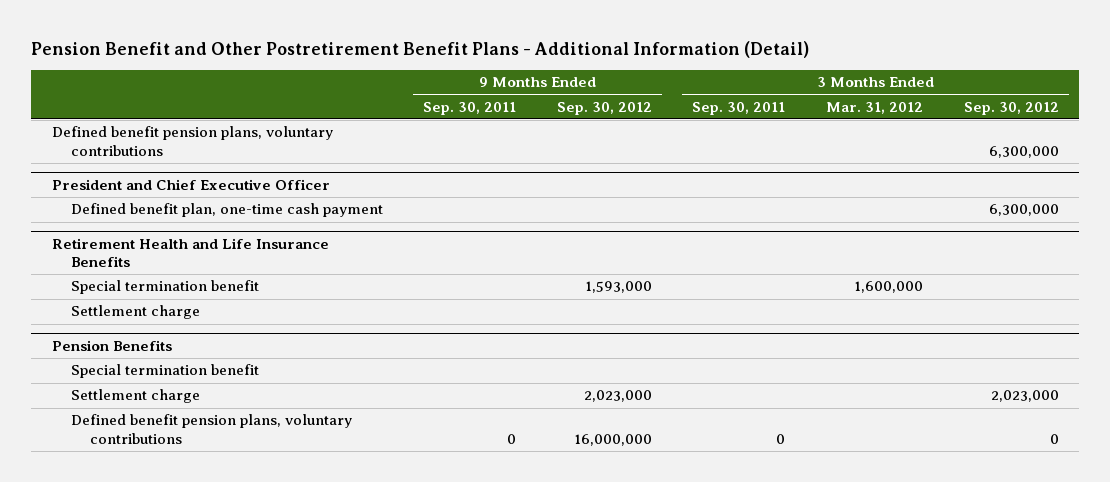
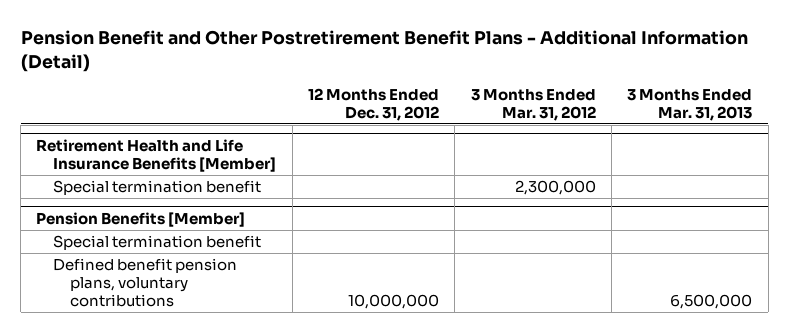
- | 9 Months Ended Sep. 30, 2011 | 9 Months Ended Sep. 30, 2012 | 3 Months Ended Sep. 30, 2011 | 3 Months Ended Mar. 31, 2012 | 3 Months Ended Sep. 30, 2012
+ | 12 Months Ended Dec. 31, 2012 | 3 Months Ended Mar. 31, 2012 | 3 Months Ended Mar. 31, 2013
- Defined benefit pension plans, voluntary contributions | | | | | 6,300,000
- President and Chief Executive Officer
- Defined benefit plan, one-time cash payment | | | | | 6,300,000
- Retirement Health and Life Insurance Benefits
- Special termination benefit | | 1,593,000 | | 1,600,000 |
- Settlement charge
- Pension Benefits
+ Retirement Health and Life Insurance Benefits [Member]
+ Special termination benefit | | 2,300,000 |
+ Pension Benefits [Member]
- Settlement charge | | 2,023,000 | | | 2,023,000

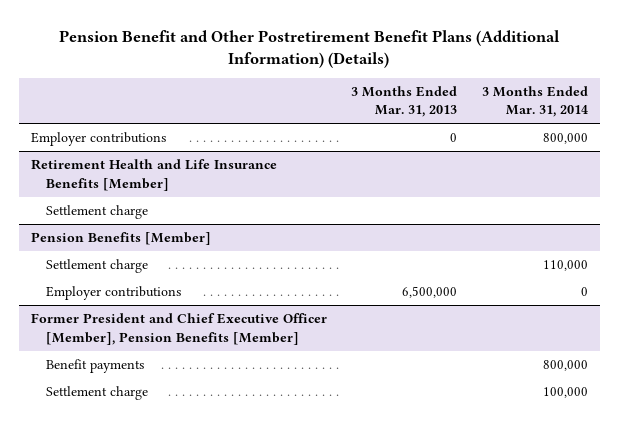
- Pension Benefit and Other Postretirement Benefit Plans - Additional Information (Detail)
+ Pension Benefit and Other Postretirement Benefit Plans (Additional Information) (Details)
- | 12 Months Ended Dec. 31, 2012 | 3 Months Ended Mar. 31, 2012 | 3 Months Ended Mar. 31, 2013
+ | 3 Months Ended Mar. 31, 2013 | 3 Months Ended Mar. 31, 2014
+ Employer contributions | 0 | 800,000
@ Retirement Health and Life Insurance Benefits [Member]
- Special termination benefit | | 2,300,000 |
+ Settlement charge
@ Pension Benefits [Member]
- Special termination benefit
- Defined benefit pension plans, voluntary contributions | 10,000,000 | | 6,500,000
+ Settlement charge | | 110,000
+ Employer contributions | 6,500,000 | 0
+ Former President and Chief Executive Officer [Member], Pension Benefits [Member]
+ Benefit payments | | 800,000
+ Settlement charge | | 100,000

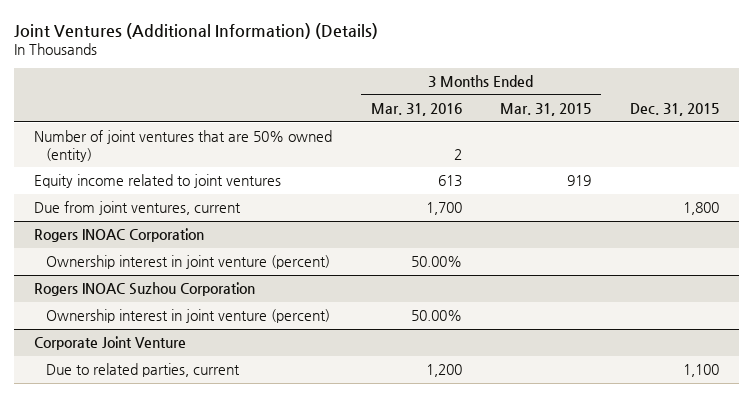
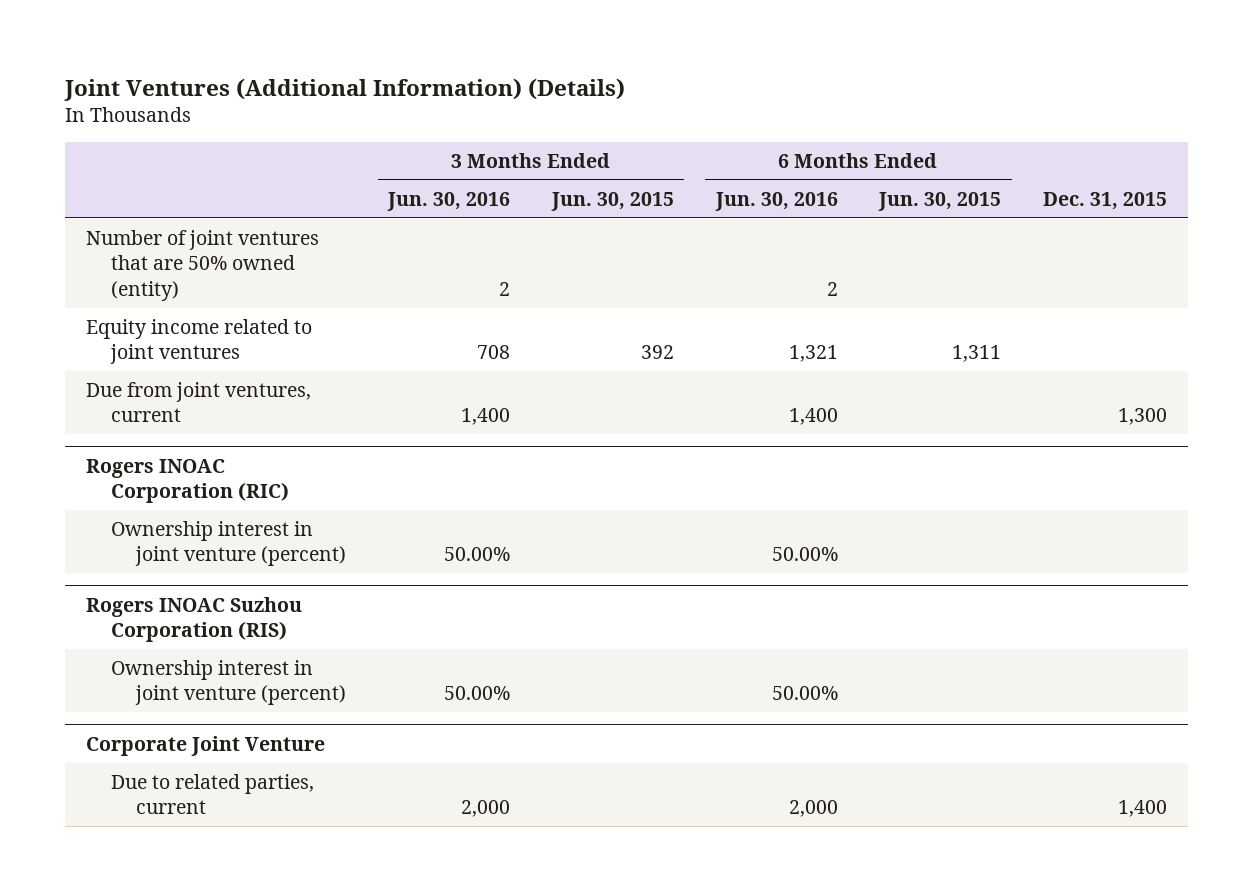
- | 3 Months Ended Mar. 31, 2016 | 3 Months Ended Mar. 31, 2015 | Dec. 31, 2015
+ | 3 Months Ended Jun. 30, 2016 | 3 Months Ended Jun. 30, 2015 | 6 Months Ended Jun. 30, 2016 | 6 Months Ended Jun. 30, 2015 | Dec. 31, 2015
- Due from joint ventures, current | 1,700 | | 1,800
- Rogers INOAC Corporation
+ Due from joint ventures, current | 1,400 | | 1,400 | | 1,300
+ Rogers INOAC Corporation (RIC)
- Rogers INOAC Suzhou Corporation
+ Rogers INOAC Suzhou Corporation (RIS)
@ Corporate Joint Venture
- Due to related parties, current | 1,200 | | 1,100
+ Due to related parties, current | 2,000 | | 2,000 | | 1,400

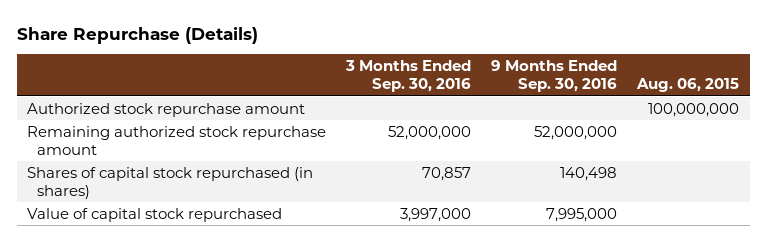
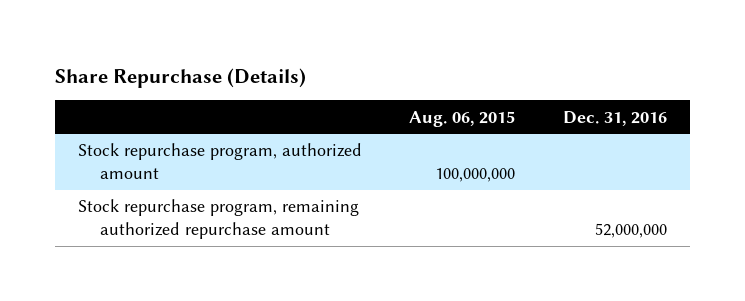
- | 3 Months Ended Sep. 30, 2016 | 9 Months Ended Sep. 30, 2016 | Aug. 06, 2015
+ | Aug. 06, 2015 | Dec. 31, 2016
- Authorized stock repurchase amount | | | 100,000,000
- Remaining authorized stock repurchase amount | 52,000,000 | 52,000,000 |
- Shares of capital stock repurchased (in shares) | 70,857 | 140,498 |
- Value of capital stock repurchased | 3,997,000 | 7,995,000 |
+ Stock repurchase program, authorized amount | 100,000,000 |
+ Stock repurchase program, remaining authorized repurchase amount | | 52,000,000

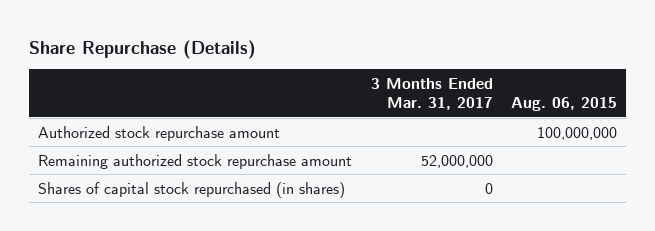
- | Aug. 06, 2015 | Dec. 31, 2016
+ | 3 Months Ended Mar. 31, 2017 | Aug. 06, 2015
- Stock repurchase program, authorized amount | 100,000,000 |
- Stock repurchase program, remaining authorized repurchase amount | | 52,000,000
+ Authorized stock repurchase amount | | 100,000,000
+ Remaining authorized stock repurchase amount | 52,000,000 |
+ Shares of capital stock repurchased (in shares) | 0 |

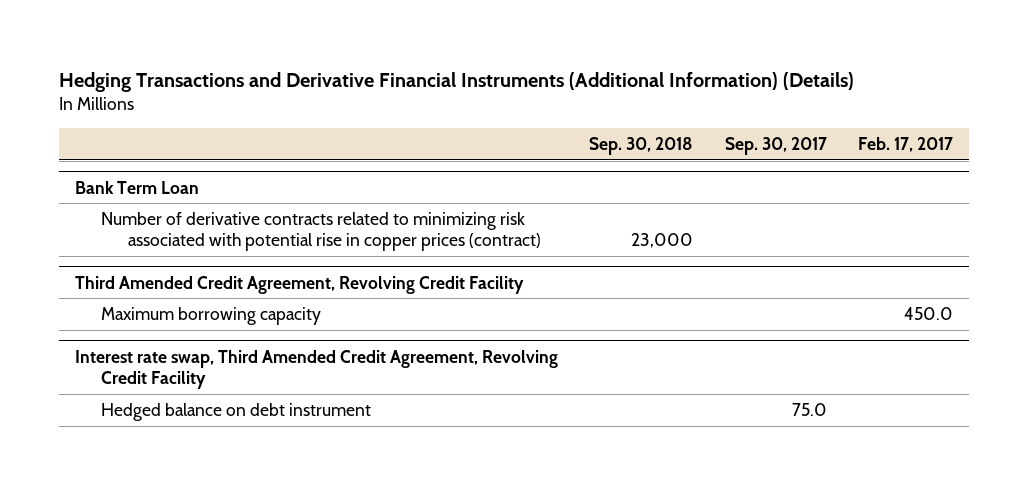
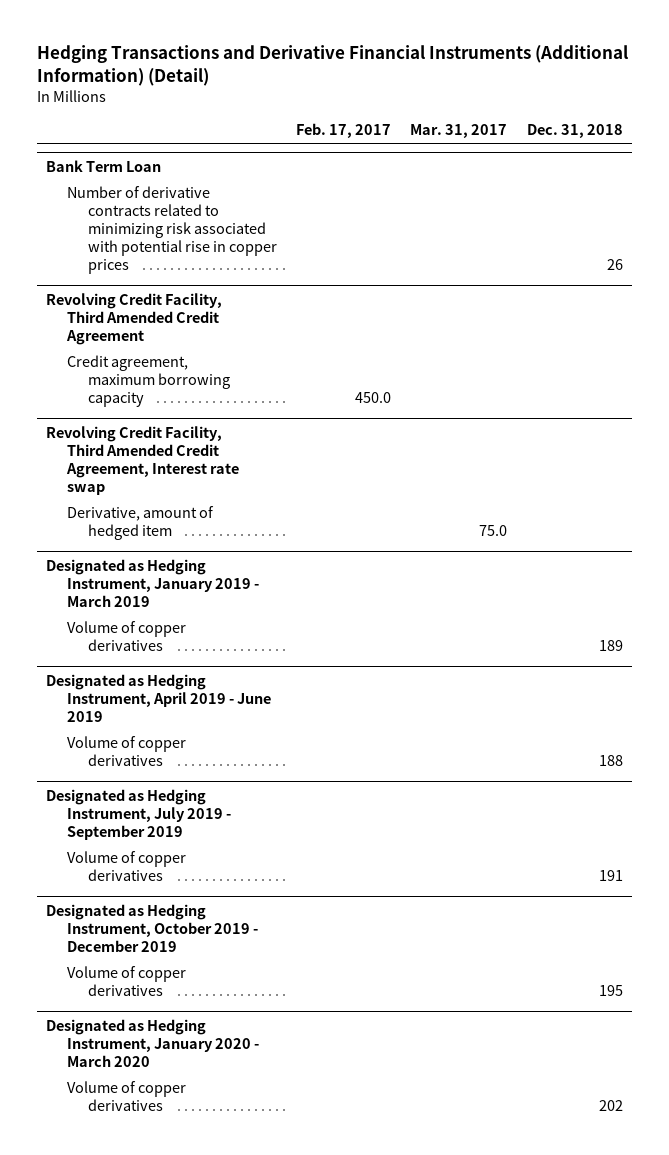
- Hedging Transactions and Derivative Financial Instruments (Additional Information) (Details)
+ Hedging Transactions and Derivative Financial Instruments (Additional Information) (Detail)
- | Sep. 30, 2018 | Sep. 30, 2017 | Feb. 17, 2017
+ | Feb. 17, 2017 | Mar. 31, 2017 | Dec. 31, 2018
@ Bank Term Loan
- Number of derivative contracts related to minimizing risk associated with potential rise in copper prices (contract) | 23,000 | |
- Third Amended Credit Agreement, Revolving Credit Facility
- Maximum borrowing capacity | | | 450.0
- Interest rate swap, Third Amended Credit Agreement, Revolving Credit Facility
- Hedged balance on debt instrument | | 75.0 |
@ Bank Term Loan
+ Number of derivative contracts related to minimizing risk associated with potential rise in copper prices | | | 26
+ Revolving Credit Facility, Third Amended Credit Agreement
+ Credit agreement, maximum borrowing capacity | 450.0 | |
+ Revolving Credit Facility, Third Amended Credit Agreement, Interest rate swap
+ Derivative, amount of hedged item | | 75.0 |
+ Designated as Hedging Instrument, January 2019 - March 2019
+ Volume of copper derivatives | | | 189
+ Designated as Hedging Instrument, April 2019 - June 2019
+ Volume of copper derivatives | | | 188
+ Designated as Hedging Instrument, July 2019 - September 2019
+ Volume of copper derivatives | | | 191
+ Designated as Hedging Instrument, October 2019 - December 2019
+ Volume of copper derivatives | | | 195
+ Designated as Hedging Instrument, January 2020 - March 2020
+ Volume of copper derivatives | | | 202

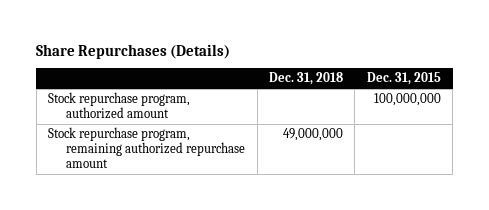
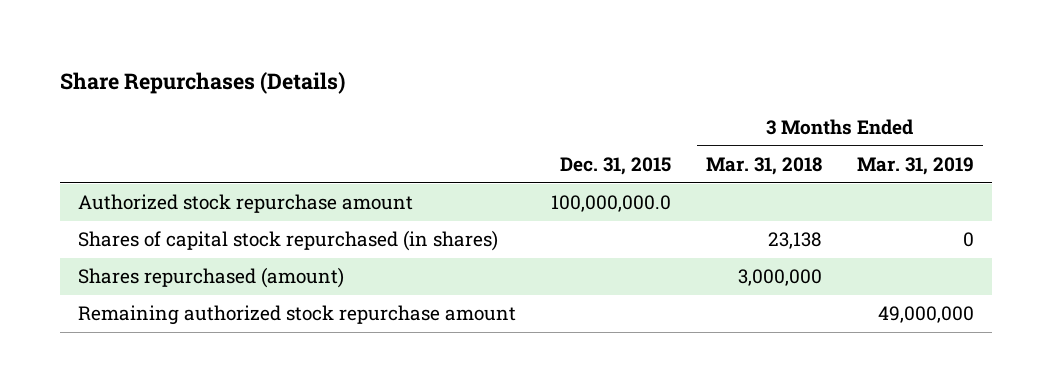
- | Dec. 31, 2018 | Dec. 31, 2015
+ | Dec. 31, 2015 | 3 Months Ended Mar. 31, 2018 | 3 Months Ended Mar. 31, 2019
- Stock repurchase program, authorized amount | | 100,000,000
- Stock repurchase program, remaining authorized repurchase amount | 49,000,000 |
+ Authorized stock repurchase amount | 100,000,000.0 | |
+ Shares of capital stock repurchased (in shares) | | 23,138 | 0
+ Shares repurchased (amount) | | 3,000,000 |
+ Remaining authorized stock repurchase amount | | | 49,000,000

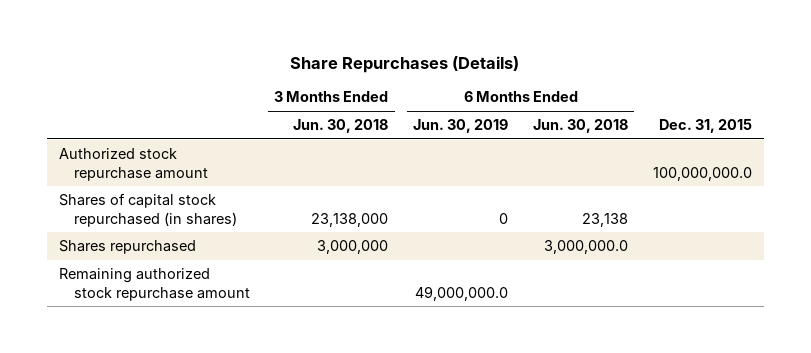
- | Dec. 31, 2015 | 3 Months Ended Mar. 31, 2018 | 3 Months Ended Mar. 31, 2019
+ | 3 Months Ended Jun. 30, 2018 | 6 Months Ended Jun. 30, 2019 | 6 Months Ended Jun. 30, 2018 | Dec. 31, 2015
- Shares repurchased (amount) | | 3,000,000 |
+ Shares repurchased | 3,000,000 | | 3,000,000.0 |

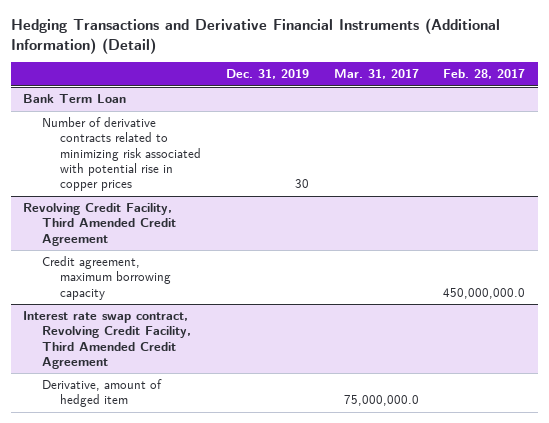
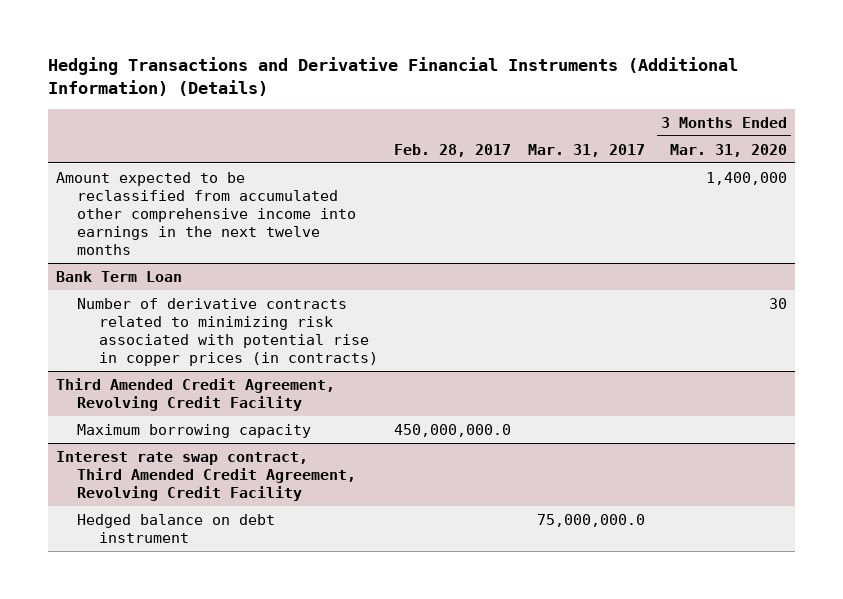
- Hedging Transactions and Derivative Financial Instruments (Additional Information) (Detail)
+ Hedging Transactions and Derivative Financial Instruments (Additional Information) (Details)
- | Dec. 31, 2019 | Mar. 31, 2017 | Feb. 28, 2017
+ | Feb. 28, 2017 | Mar. 31, 2017 | 3 Months Ended Mar. 31, 2020
+ Amount expected to be reclassified from accumulated other comprehensive income into earnings in the next twelve months | | | 1,400,000
@ Bank Term Loan
- Number of derivative contracts related to minimizing risk associated with potential rise in copper prices | 30 | |
- Revolving Credit Facility, Third Amended Credit Agreement
- Credit agreement, maximum borrowing capacity | | | 450,000,000.0
- Interest rate swap contract, Revolving Credit Facility, Third Amended Credit Agreement
- Derivative, amount of hedged item | | 75,000,000.0 |
@ Bank Term Loan
+ Number of derivative contracts related to minimizing risk associated with potential rise in copper prices (in contracts) | | | 30
+ Third Amended Credit Agreement, Revolving Credit Facility
+ Maximum borrowing capacity | 450,000,000.0 | |
+ Interest rate swap contract, Third Amended Credit Agreement, Revolving Credit Facility
+ Hedged balance on debt instrument | | 75,000,000.0 |

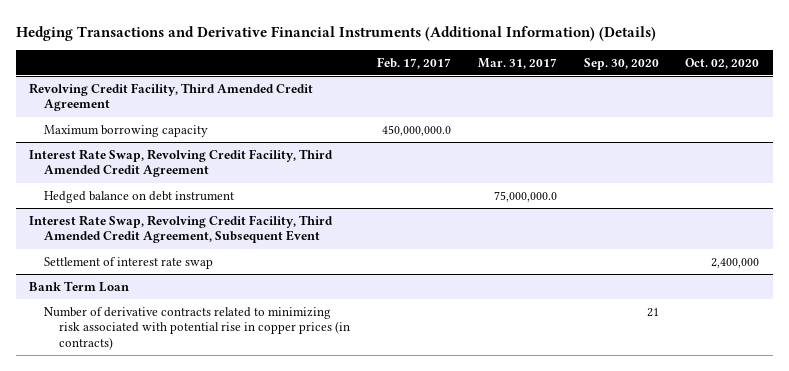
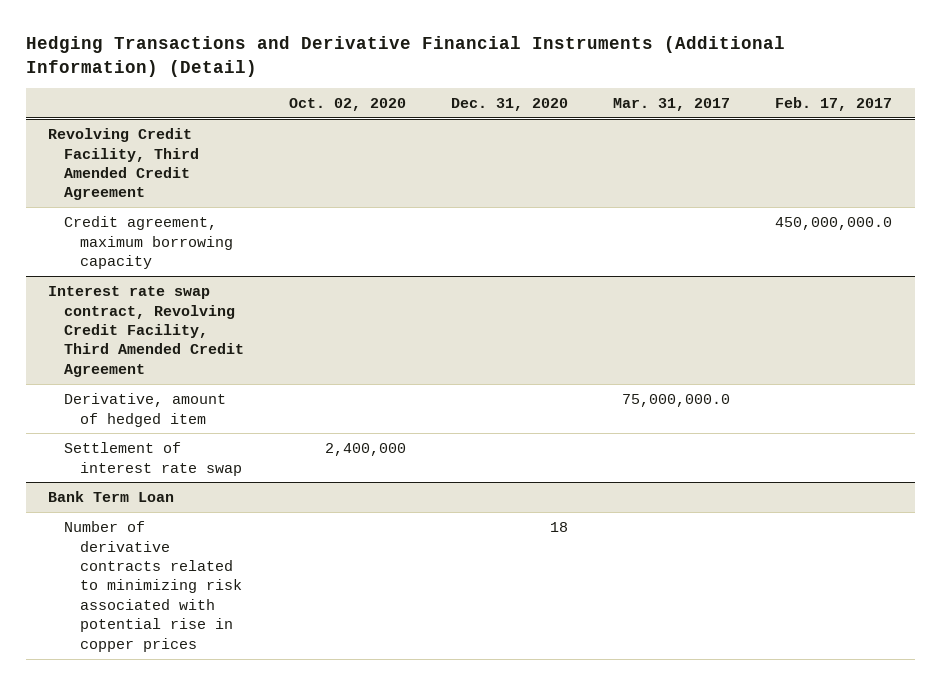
- Hedging Transactions and Derivative Financial Instruments (Additional Information) (Details)
+ Hedging Transactions and Derivative Financial Instruments (Additional Information) (Detail)
- | Feb. 17, 2017 | Mar. 31, 2017 | Sep. 30, 2020 | Oct. 02, 2020
+ | Oct. 02, 2020 | Dec. 31, 2020 | Mar. 31, 2017 | Feb. 17, 2017
@ Revolving Credit Facility, Third Amended Credit Agreement
- Maximum borrowing capacity | 450,000,000.0 | | |
- Interest Rate Swap, Revolving Credit Facility, Third Amended Credit Agreement
- Hedged balance on debt instrument | | 75,000,000.0 | |
- Interest Rate Swap, Revolving Credit Facility, Third Amended Credit Agreement, Subsequent Event
- Settlement of interest rate swap | | | | 2,400,000
@ Revolving Credit Facility, Third Amended Credit Agreement
+ Credit agreement, maximum borrowing capacity | | | | 450,000,000.0
+ Interest rate swap contract, Revolving Credit Facility, Third Amended Credit Agreement
+ Derivative, amount of hedged item | | | 75,000,000.0 |
+ Settlement of interest rate swap | 2,400,000 | | |
@ Bank Term Loan
- Number of derivative contracts related to minimizing risk associated with potential rise in copper prices (in contracts) | | | 21 |
+ Number of derivative contracts related to minimizing risk associated with potential rise in copper prices | | 18 | |

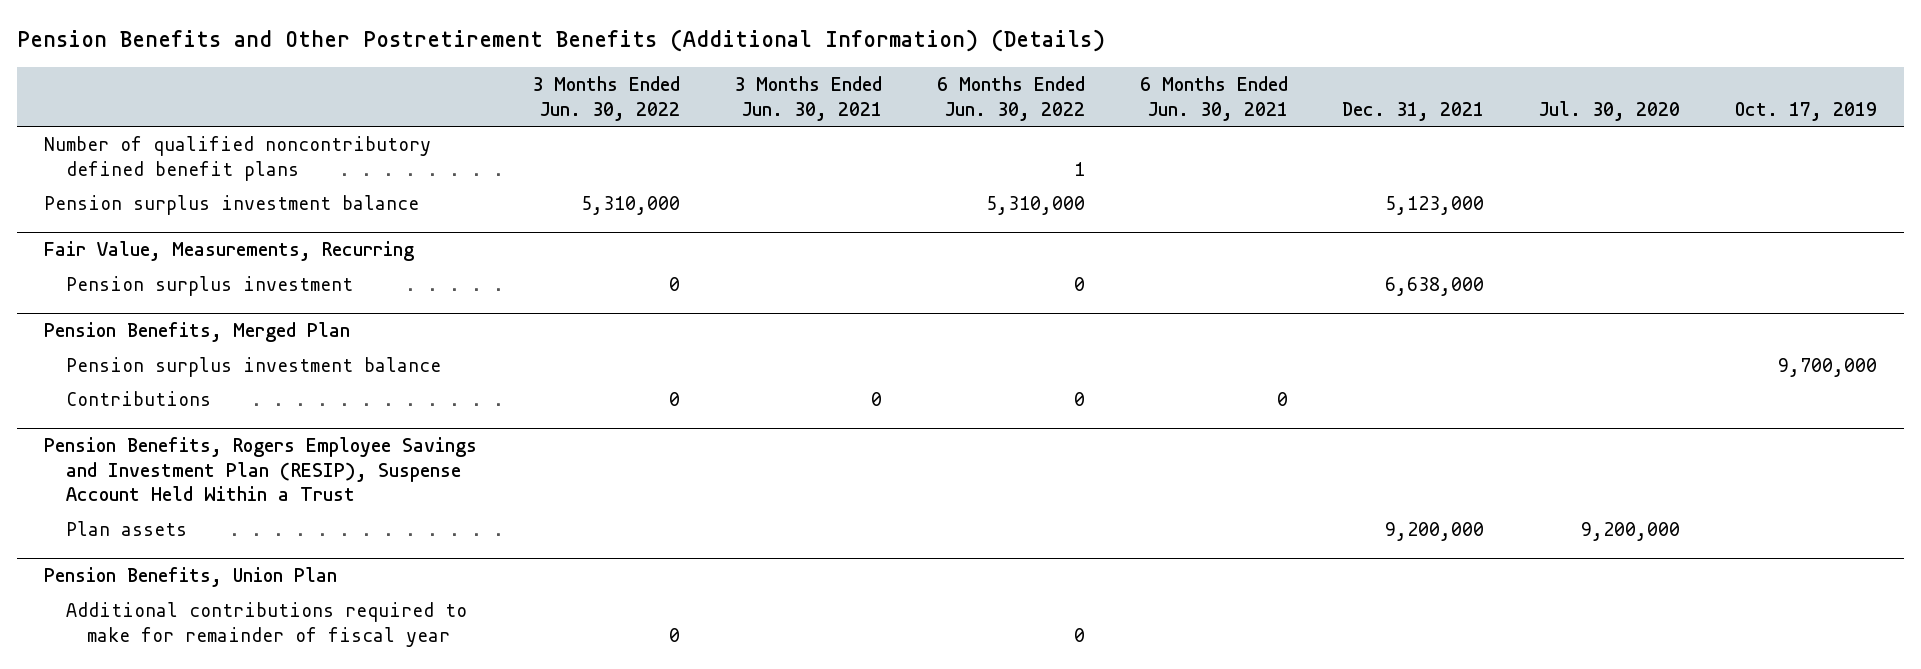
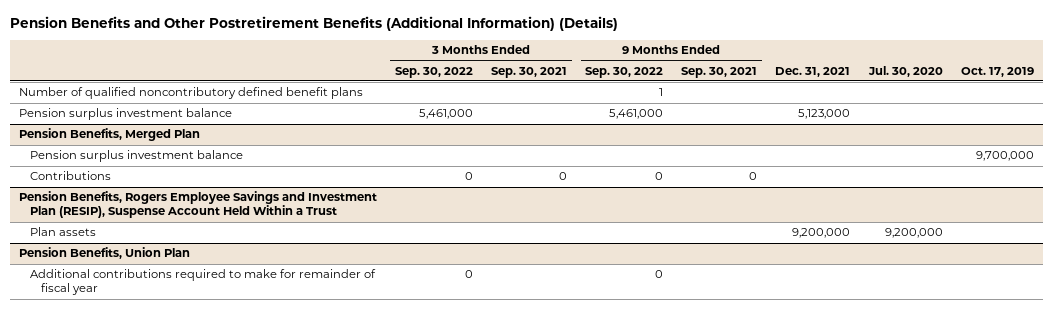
- | 3 Months Ended Jun. 30, 2022 | 3 Months Ended Jun. 30, 2021 | 6 Months Ended Jun. 30, 2022 | 6 Months Ended Jun. 30, 2021 | Dec. 31, 2021 | Jul. 30, 2020 | Oct. 17, 2019
+ | 3 Months Ended Sep. 30, 2022 | 3 Months Ended Sep. 30, 2021 | 9 Months Ended Sep. 30, 2022 | 9 Months Ended Sep. 30, 2021 | Dec. 31, 2021 | Jul. 30, 2020 | Oct. 17, 2019
- Fair Value, Measurements, Recurring
- Pension surplus investment | 0 | | 0 | | 6,638,000 | |

